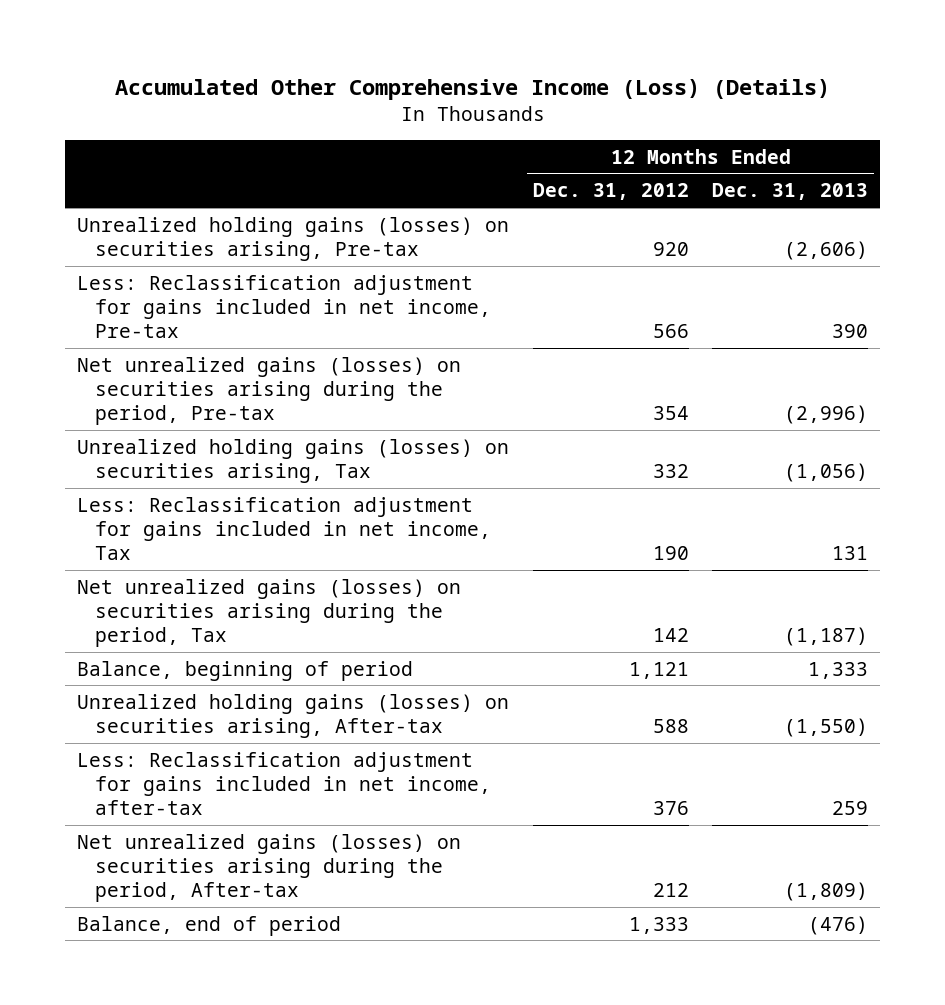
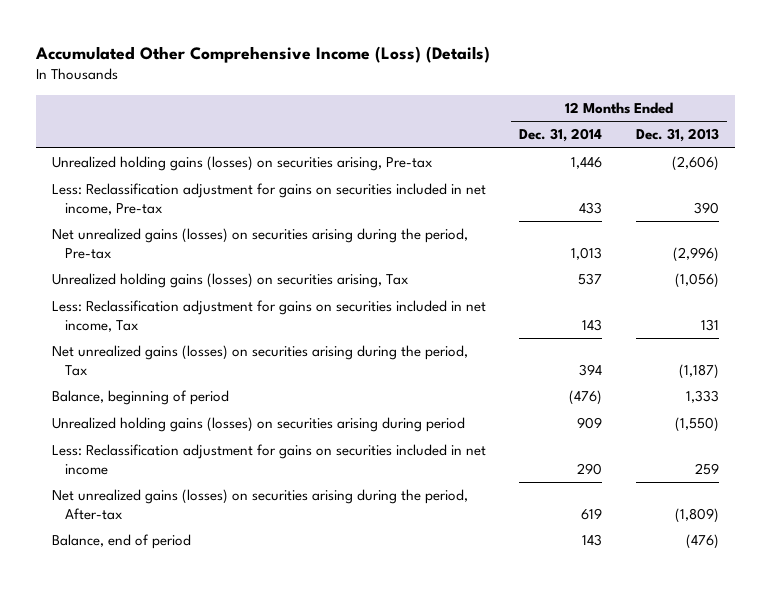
- | 12 Months Ended Dec. 31, 2012 | 12 Months Ended Dec. 31, 2013
+ | 12 Months Ended Dec. 31, 2014 | 12 Months Ended Dec. 31, 2013
- Less: Reclassification adjustment for gains included in net income, Pre-tax | 566 | 390
+ Less: Reclassification adjustment for gains on securities included in net income, Pre-tax | 433 | 390
- Less: Reclassification adjustment for gains included in net income, Tax | 190 | 131
+ Less: Reclassification adjustment for gains on securities included in net income, Tax | 143 | 131
- Unrealized holding gains (losses) on securities arising, After-tax | 588 | (1,550)
- Less: Reclassification adjustment for gains included in net income, after-tax | 376 | 259
+ Unrealized holding gains (losses) on securities arising during period | 909 | (1,550)
+ Less: Reclassification adjustment for gains on securities included in net income | 290 | 259

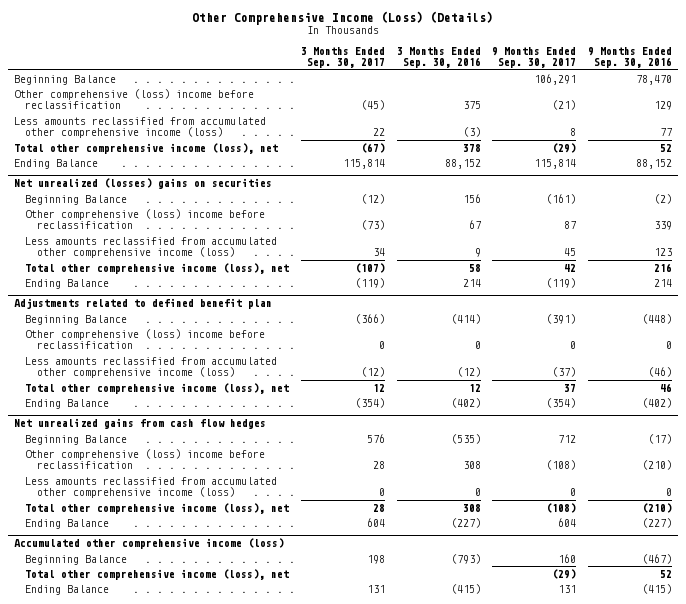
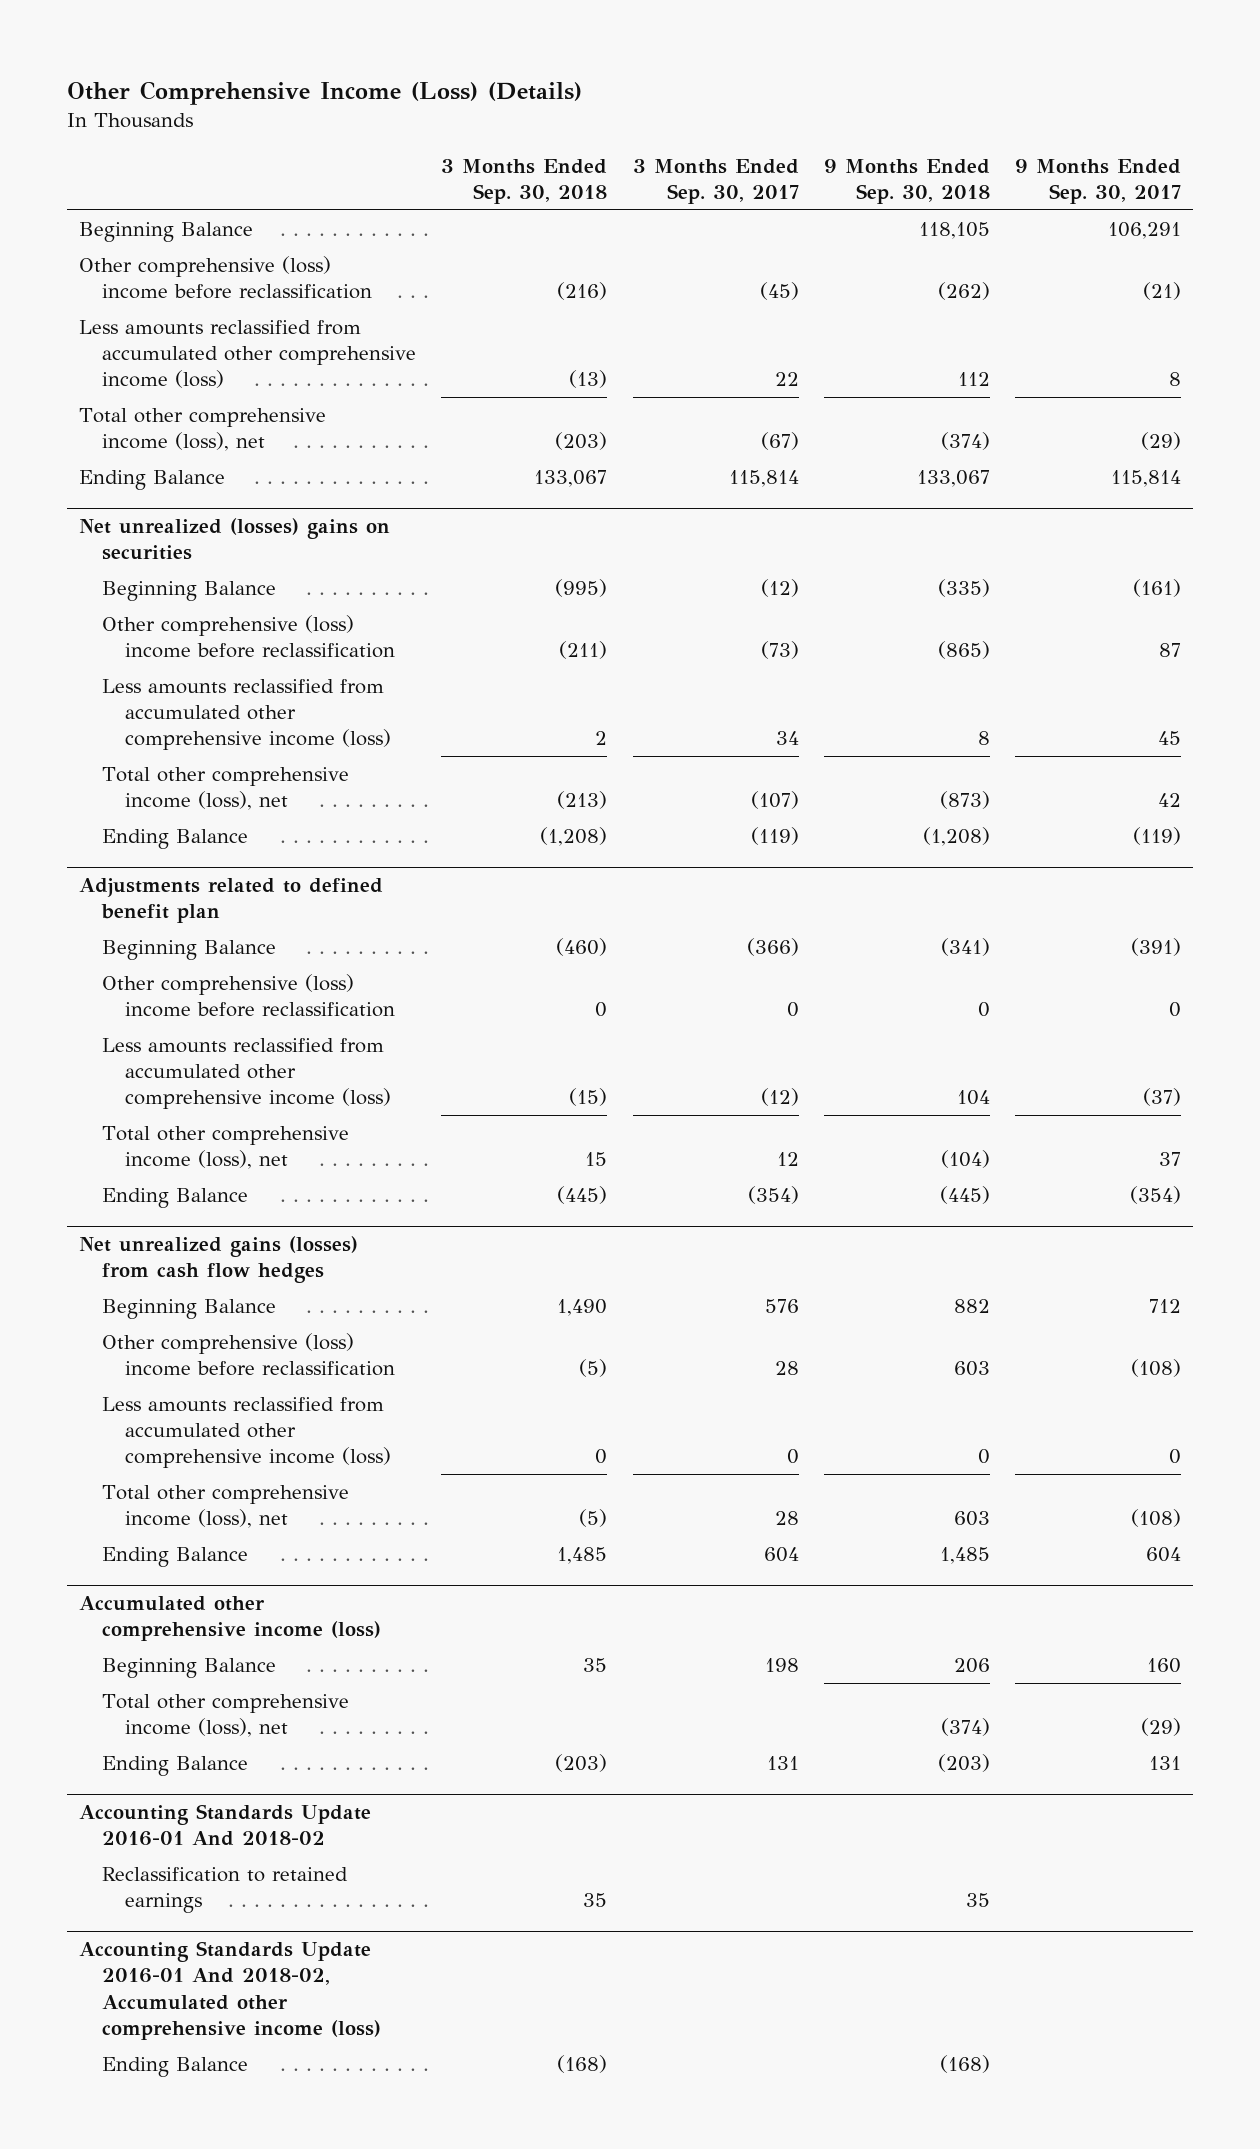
- | 3 Months Ended Sep. 30, 2017 | 3 Months Ended Sep. 30, 2016 | 9 Months Ended Sep. 30, 2017 | 9 Months Ended Sep. 30, 2016
+ | 3 Months Ended Sep. 30, 2018 | 3 Months Ended Sep. 30, 2017 | 9 Months Ended Sep. 30, 2018 | 9 Months Ended Sep. 30, 2017
- Net unrealized gains from cash flow hedges
+ Net unrealized gains (losses) from cash flow hedges
+ Accounting Standards Update 2016-01 And 2018-02
+ Reclassification to retained earnings | 35 | | 35 |
+ Accounting Standards Update 2016-01 And 2018-02, Accumulated other comprehensive income (loss)
+ Ending Balance | (168) | | (168) |

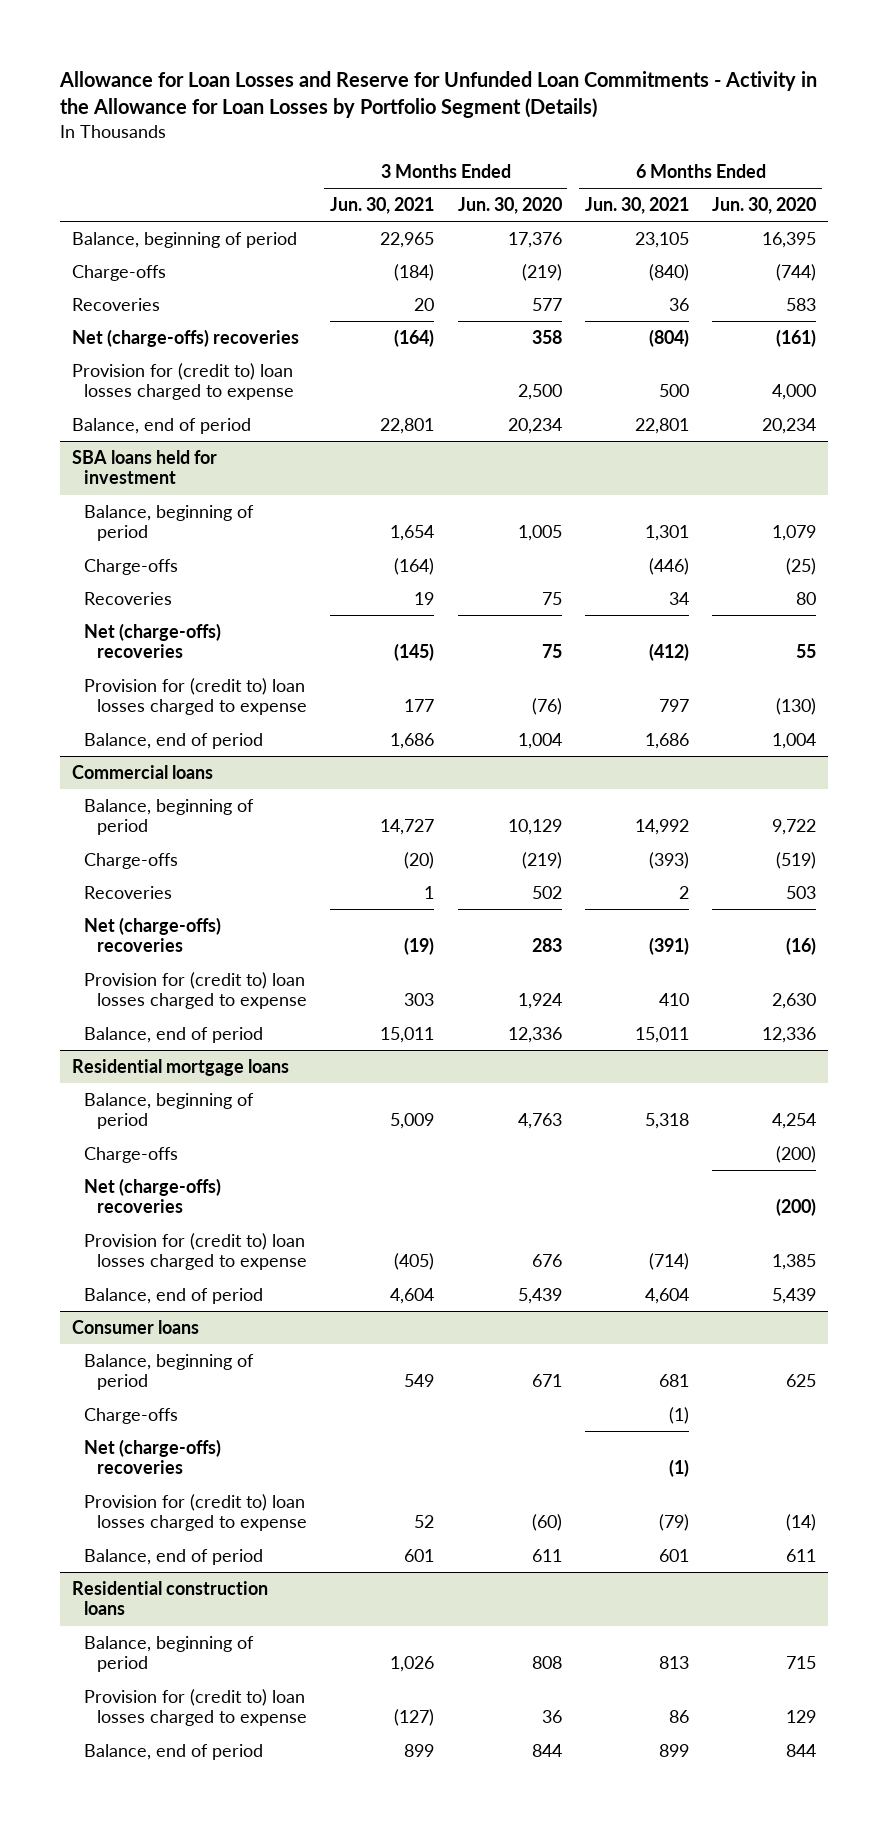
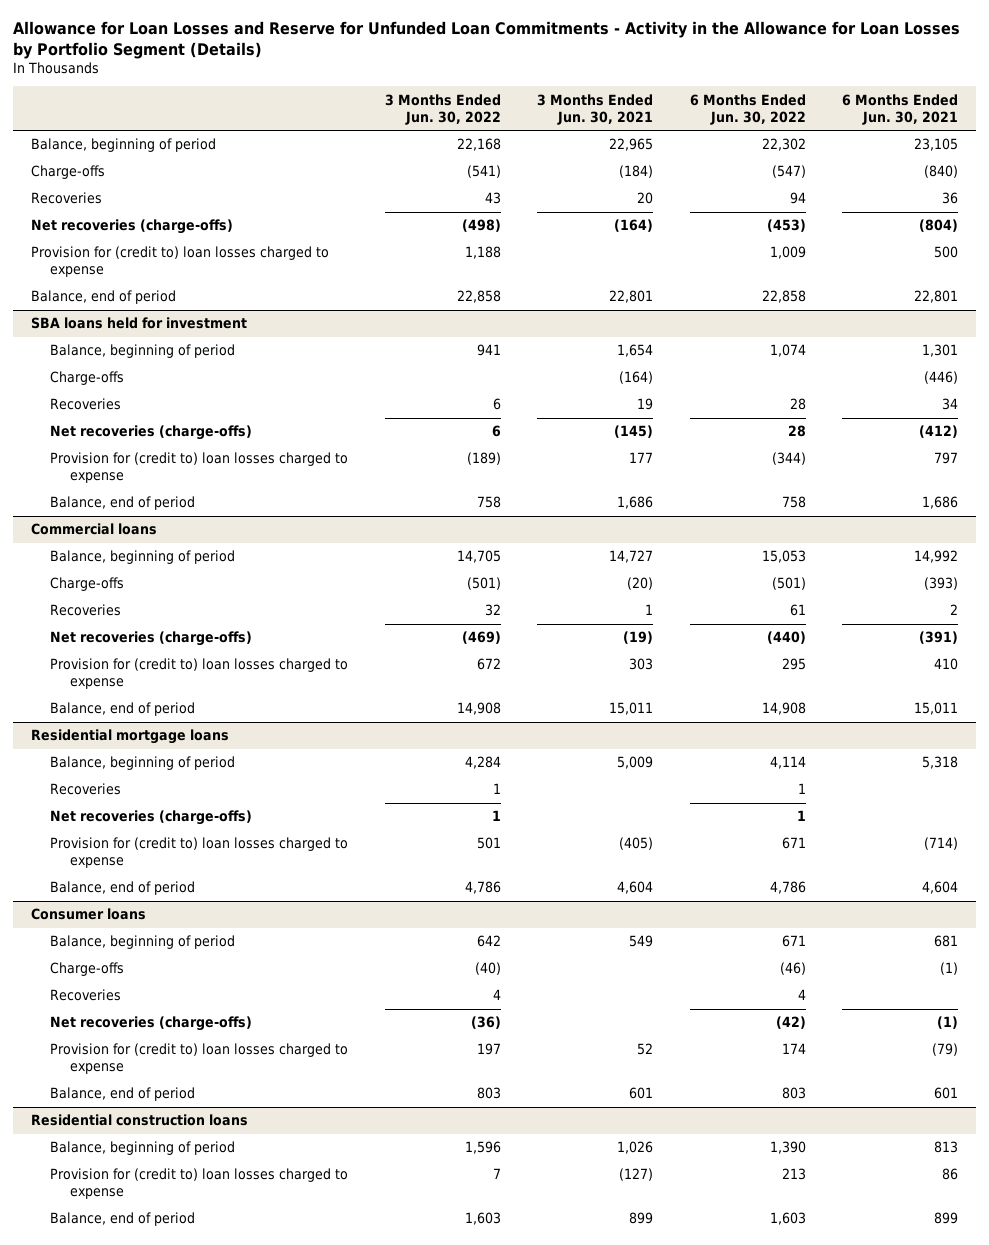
- | 3 Months Ended Jun. 30, 2021 | 3 Months Ended Jun. 30, 2020 | 6 Months Ended Jun. 30, 2021 | 6 Months Ended Jun. 30, 2020
+ | 3 Months Ended Jun. 30, 2022 | 3 Months Ended Jun. 30, 2021 | 6 Months Ended Jun. 30, 2022 | 6 Months Ended Jun. 30, 2021
- Net (charge-offs) recoveries | (164) | 358 | (804) | (161)
+ Net recoveries (charge-offs) | (498) | (164) | (453) | (804)
@ SBA loans held for investment
- Net (charge-offs) recoveries | (145) | 75 | (412) | 55
+ Net recoveries (charge-offs) | 6 | (145) | 28 | (412)
@ Commercial loans
- Net (charge-offs) recoveries | (19) | 283 | (391) | (16)
+ Net recoveries (charge-offs) | (469) | (19) | (440) | (391)
@ Residential mortgage loans
- Charge-offs | | | | (200)
- Net (charge-offs) recoveries | | | | (200)
+ Recoveries | 1 | | 1 |
+ Net recoveries (charge-offs) | 1 | | 1 |
@ Consumer loans
- Net (charge-offs) recoveries | | | (1) |
+ Recoveries | 4 | | 4 |
+ Net recoveries (charge-offs) | (36) | | (42) | (1)

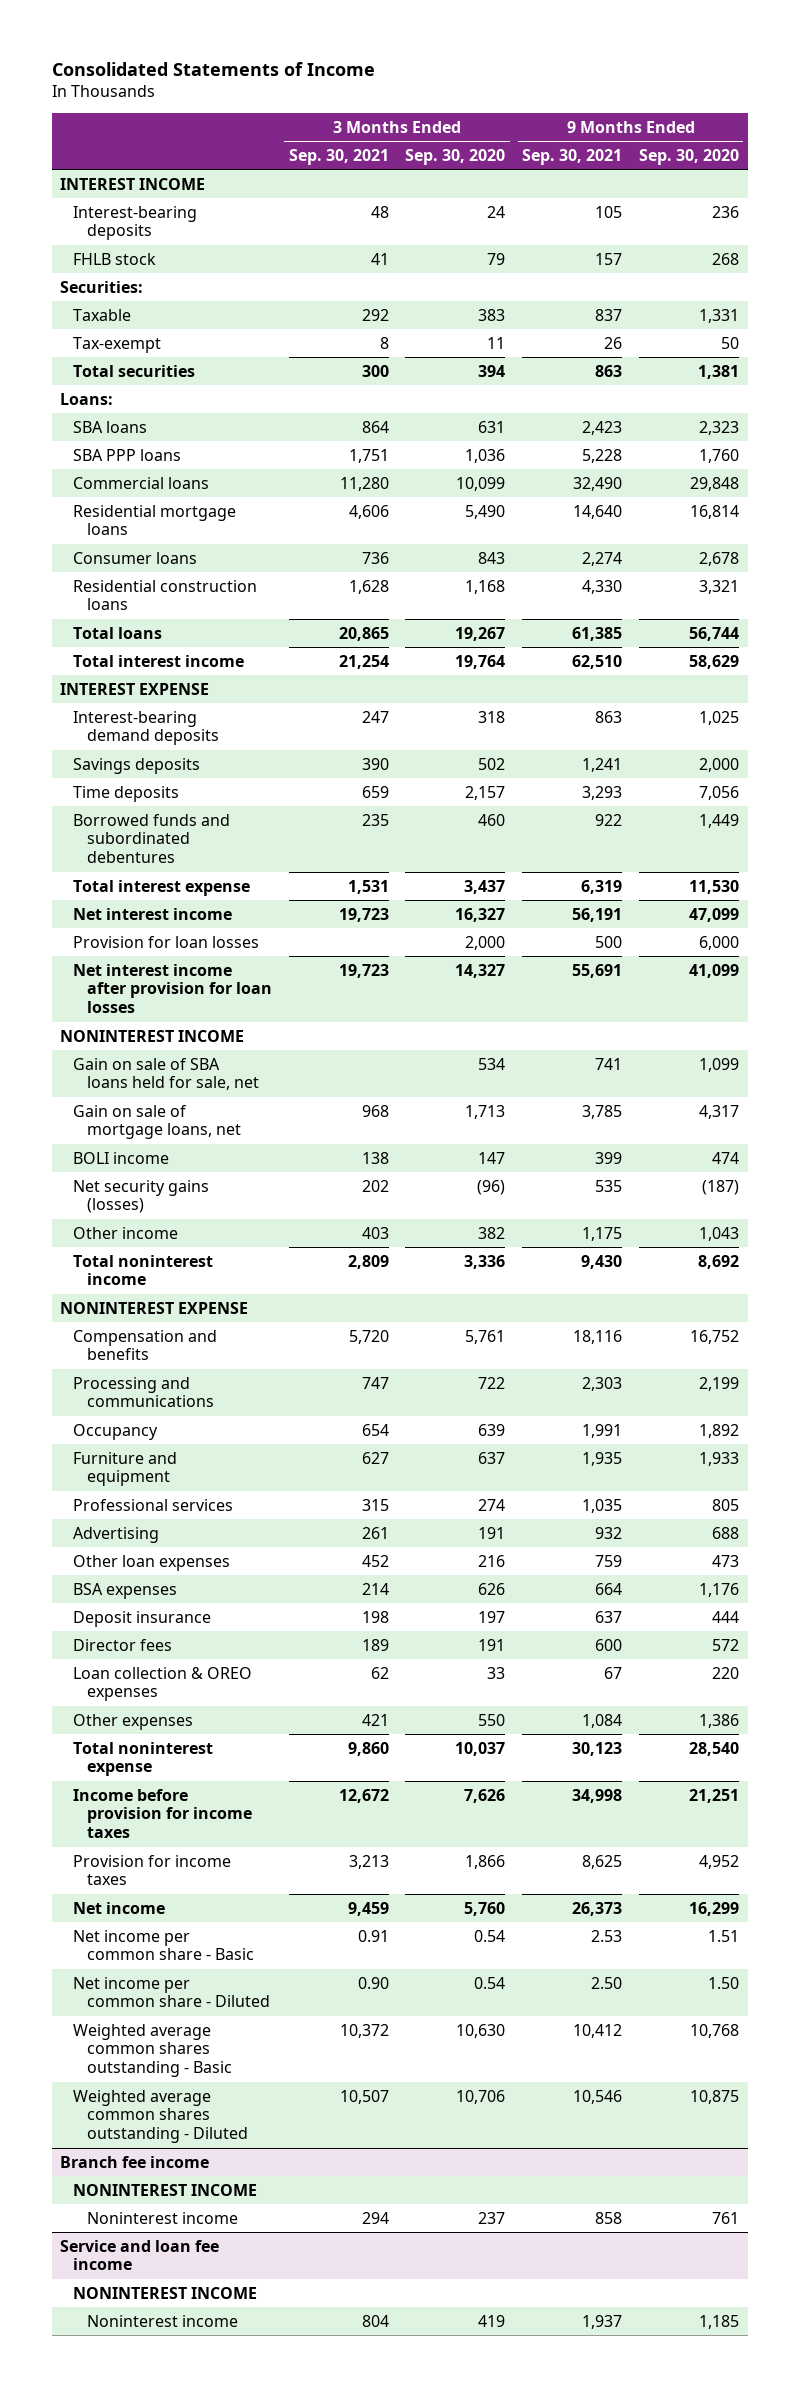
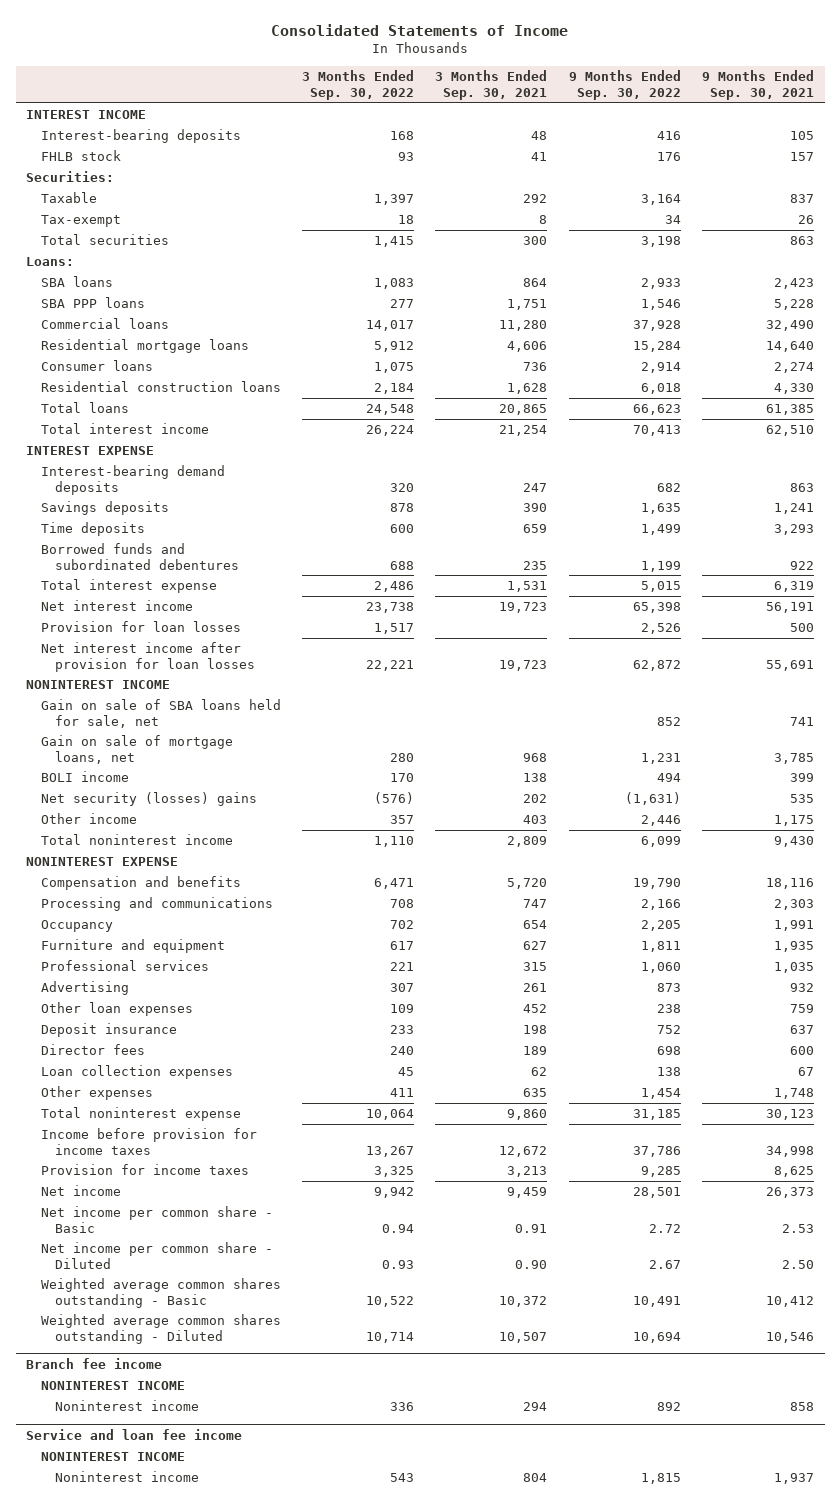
- | 3 Months Ended Sep. 30, 2021 | 3 Months Ended Sep. 30, 2020 | 9 Months Ended Sep. 30, 2021 | 9 Months Ended Sep. 30, 2020
+ | 3 Months Ended Sep. 30, 2022 | 3 Months Ended Sep. 30, 2021 | 9 Months Ended Sep. 30, 2022 | 9 Months Ended Sep. 30, 2021
- Net security gains (losses) | 202 | (96) | 535 | (187)
+ Net security (losses) gains | (576) | 202 | (1,631) | 535
- BSA expenses | 214 | 626 | 664 | 1,176
- Loan collection & OREO expenses | 62 | 33 | 67 | 220
- Other expenses | 421 | 550 | 1,084 | 1,386
+ Loan collection expenses | 45 | 62 | 138 | 67
+ Other expenses | 411 | 635 | 1,454 | 1,748

